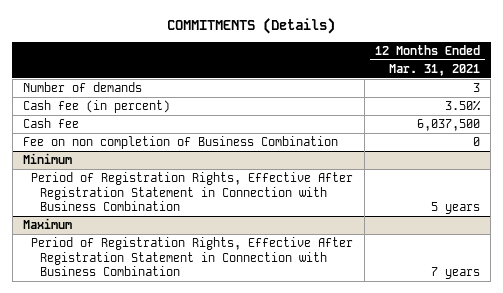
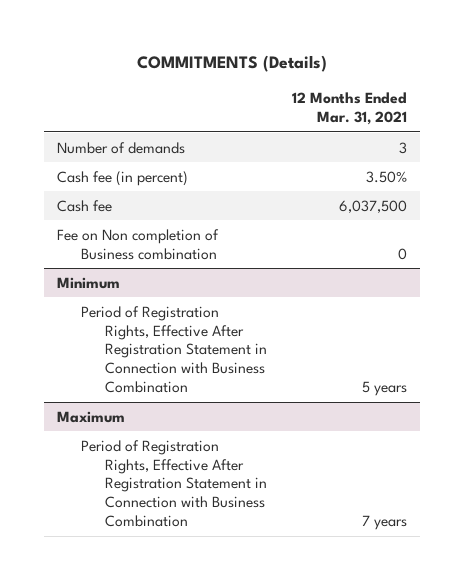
- Fee on non completion of Business Combination | 0
+ Fee on Non completion of Business combination | 0

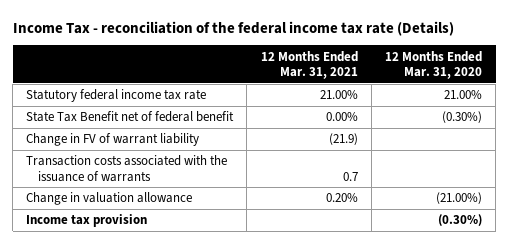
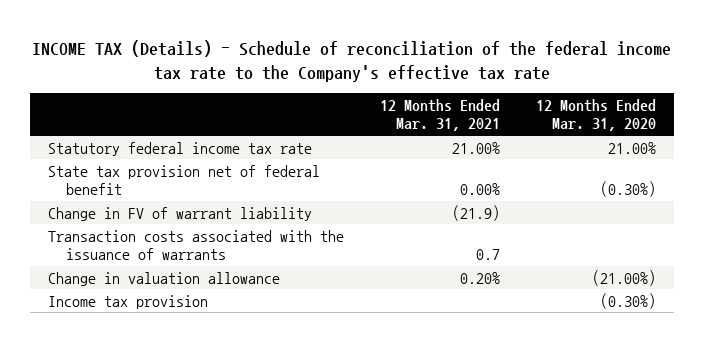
- Income Tax - reconciliation of the federal income tax rate (Details)
+ INCOME TAX (Details) - Schedule of reconciliation of the federal income tax rate to the Company's effective tax rate
- State Tax Benefit net of federal benefit | 0.00% | (0.30%)
+ State tax provision net of federal benefit | 0.00% | (0.30%)

